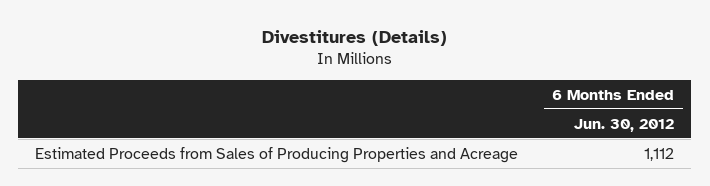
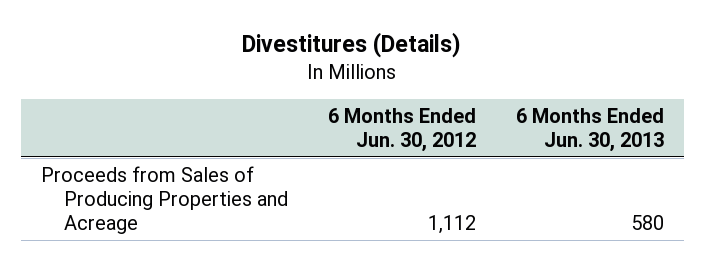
- | 6 Months Ended Jun. 30, 2012
+ | 6 Months Ended Jun. 30, 2012 | 6 Months Ended Jun. 30, 2013
- Estimated Proceeds from Sales of Producing Properties and Acreage | 1,112
+ Proceeds from Sales of Producing Properties and Acreage | 1,112 | 580

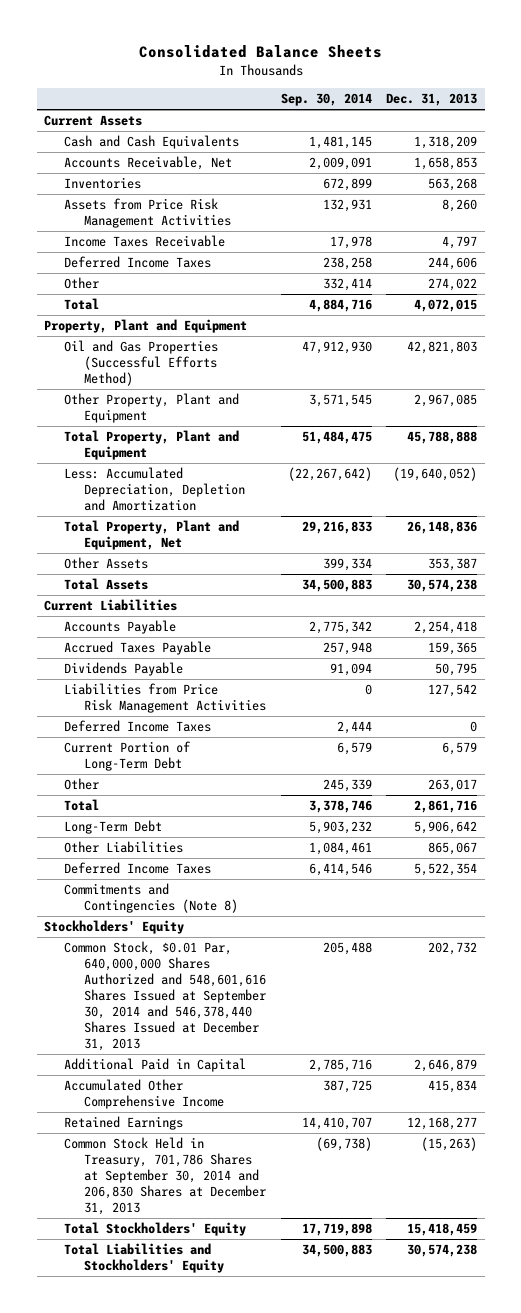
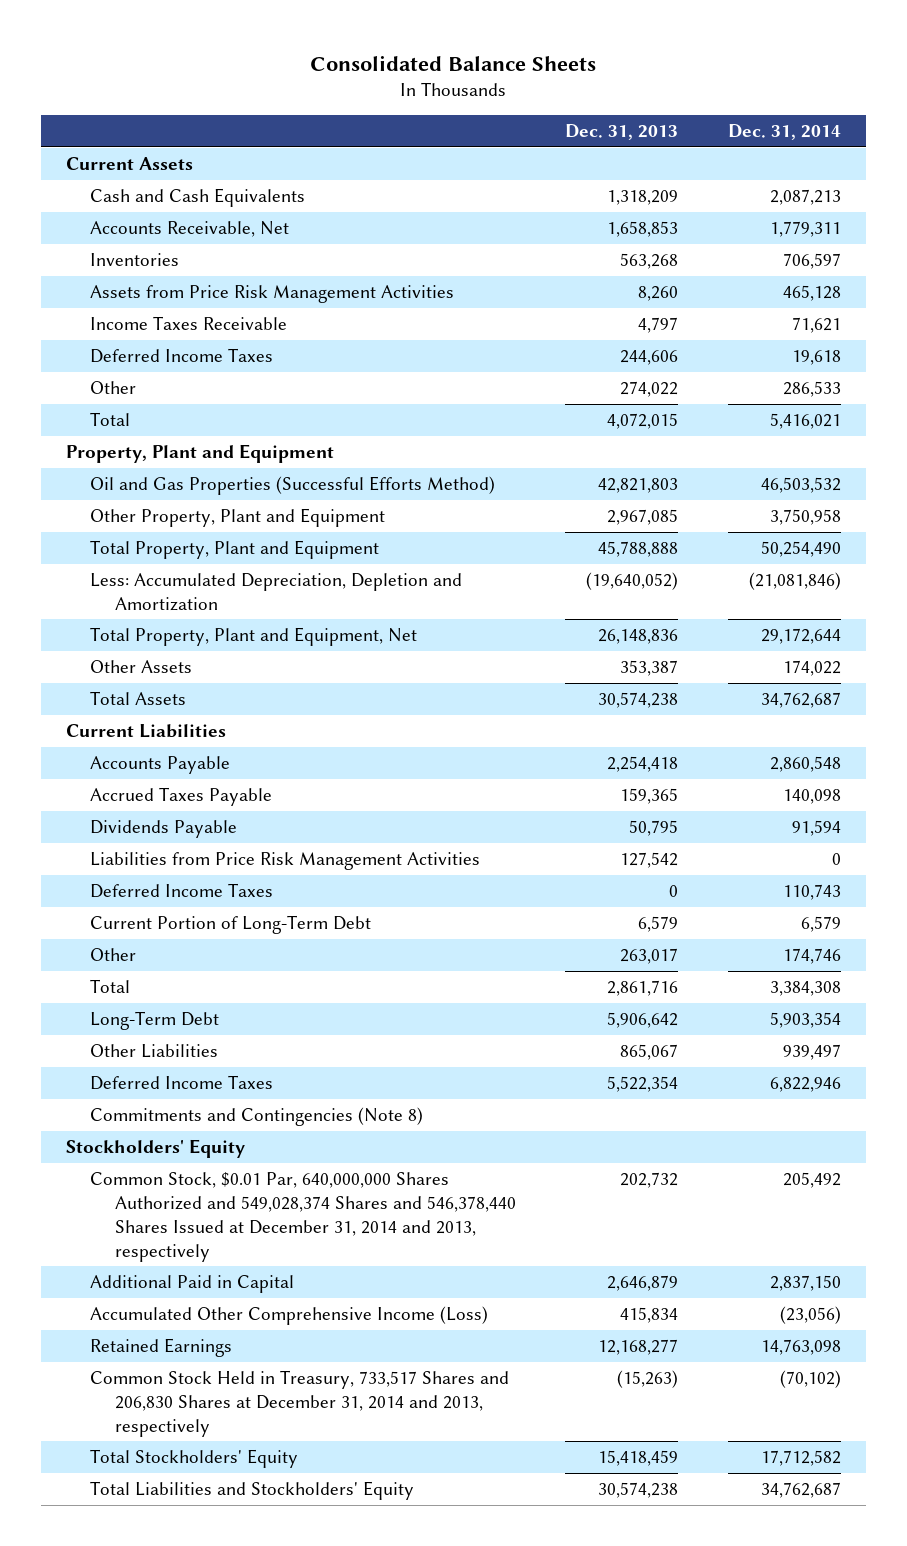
- | Sep. 30, 2014 | Dec. 31, 2013
+ | Dec. 31, 2013 | Dec. 31, 2014
- Common Stock, $0.01 Par, 640,000,000 Shares Authorized and 548,601,616 Shares Issued at September 30, 2014 and 546,378,440 Shares Issued at December 31, 2013 | 205,488 | 202,732
+ Common Stock, $0.01 Par, 640,000,000 Shares Authorized and 549,028,374 Shares and 546,378,440 Shares Issued at December 31, 2014 and 2013, respectively | 202,732 | 205,492
- Accumulated Other Comprehensive Income | 387,725 | 415,834
+ Accumulated Other Comprehensive Income (Loss) | 415,834 | (23,056)
- Common Stock Held in Treasury, 701,786 Shares at September 30, 2014 and 206,830 Shares at December 31, 2013 | (69,738) | (15,263)
+ Common Stock Held in Treasury, 733,517 Shares and 206,830 Shares at December 31, 2014 and 2013, respectively | (15,263) | (70,102)

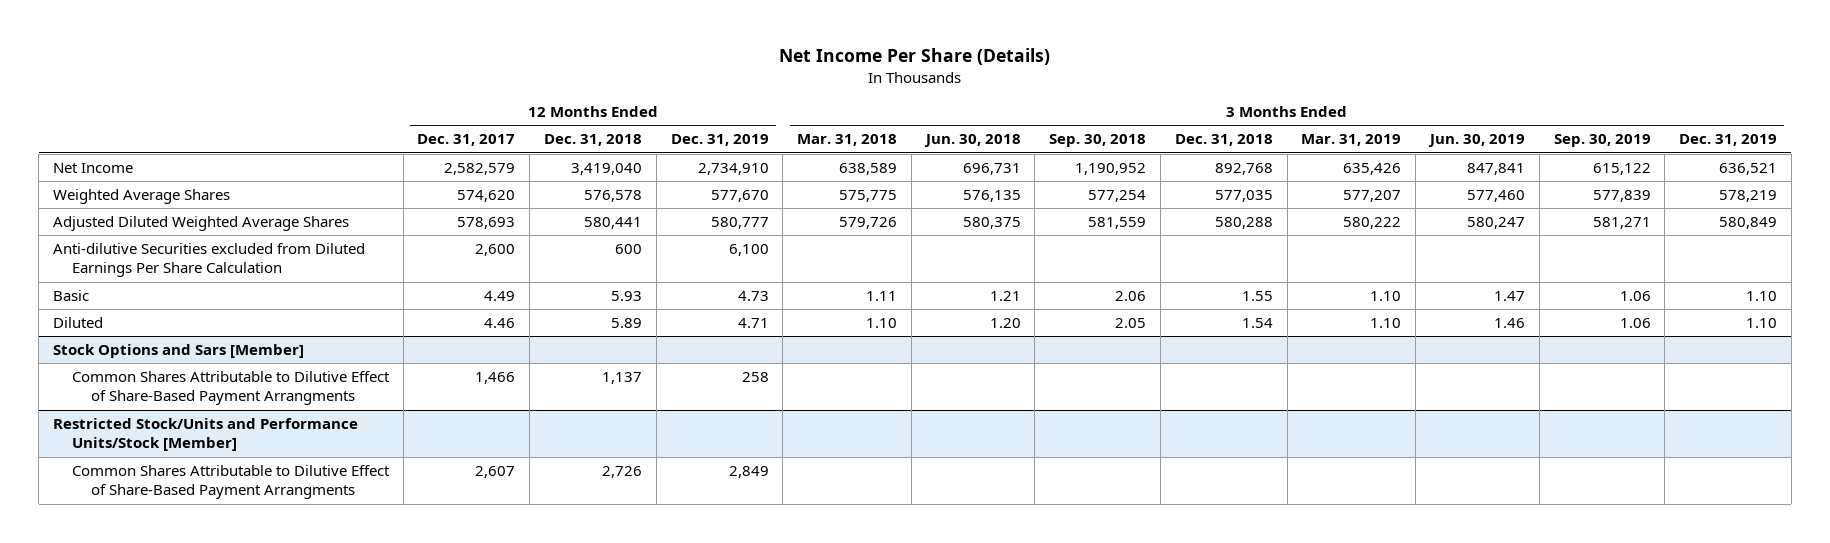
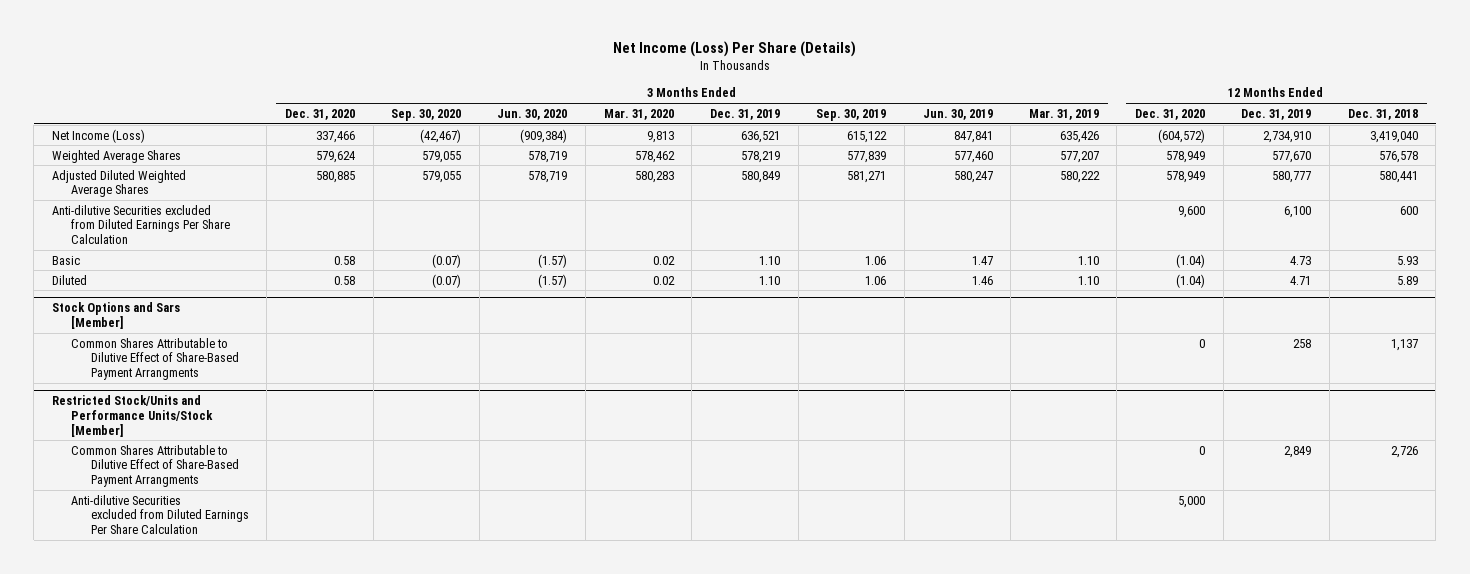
- Net Income Per Share (Details)
+ Net Income (Loss) Per Share (Details)
- | 12 Months Ended Dec. 31, 2017 | 12 Months Ended Dec. 31, 2018 | 12 Months Ended Dec. 31, 2019 | 3 Months Ended Mar. 31, 2018 | 3 Months Ended Jun. 30, 2018 | 3 Months Ended Sep. 30, 2018 | 3 Months Ended Dec. 31, 2018 | 3 Months Ended Mar. 31, 2019 | 3 Months Ended Jun. 30, 2019 | 3 Months Ended Sep. 30, 2019 | 3 Months Ended Dec. 31, 2019
+ | 3 Months Ended Dec. 31, 2020 | 3 Months Ended Sep. 30, 2020 | 3 Months Ended Jun. 30, 2020 | 3 Months Ended Mar. 31, 2020 | 3 Months Ended Dec. 31, 2019 | 3 Months Ended Sep. 30, 2019 | 3 Months Ended Jun. 30, 2019 | 3 Months Ended Mar. 31, 2019 | 12 Months Ended Dec. 31, 2020 | 12 Months Ended Dec. 31, 2019 | 12 Months Ended Dec. 31, 2018
- Net Income | 2,582,579 | 3,419,040 | 2,734,910 | 638,589 | 696,731 | 1,190,952 | 892,768 | 635,426 | 847,841 | 615,122 | 636,521
+ Net Income (Loss) | 337,466 | (42,467) | (909,384) | 9,813 | 636,521 | 615,122 | 847,841 | 635,426 | (604,572) | 2,734,910 | 3,419,040
@ Restricted Stock/Units and Performance Units/Stock [Member]
+ Anti-dilutive Securities excluded from Diluted Earnings Per Share Calculation | | | | | | | | | 5,000 | |

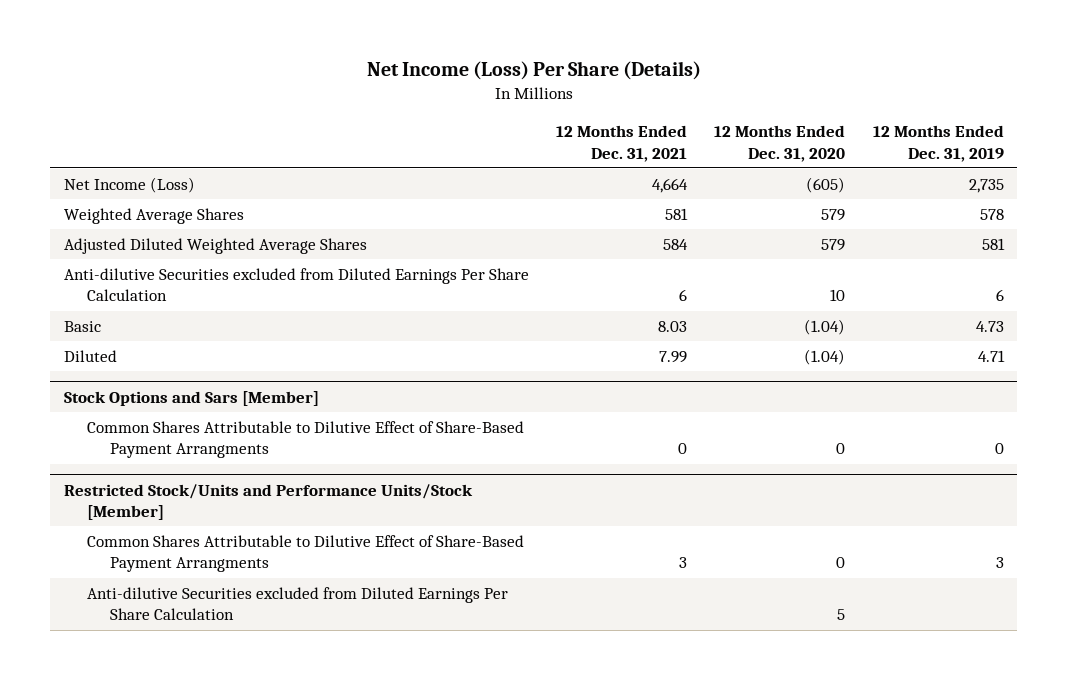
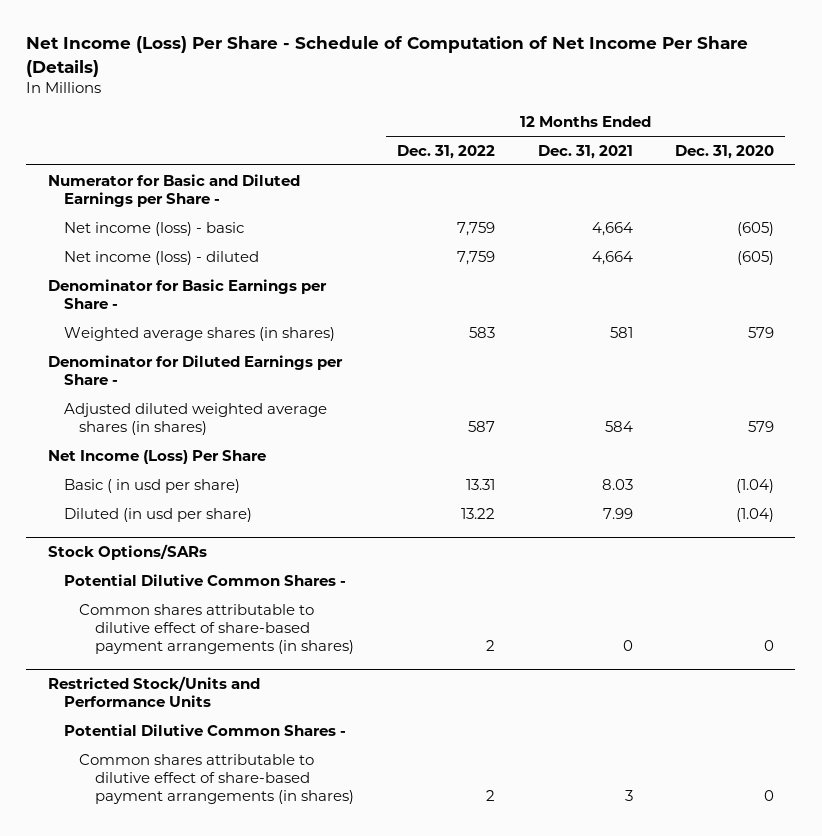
- Net Income (Loss) Per Share (Details)
+ Net Income (Loss) Per Share - Schedule of Computation of Net Income Per Share (Details)
- | 12 Months Ended Dec. 31, 2021 | 12 Months Ended Dec. 31, 2020 | 12 Months Ended Dec. 31, 2019
+ | 12 Months Ended Dec. 31, 2022 | 12 Months Ended Dec. 31, 2021 | 12 Months Ended Dec. 31, 2020
- Net Income (Loss) | 4,664 | (605) | 2,735
- Weighted Average Shares | 581 | 579 | 578
- Adjusted Diluted Weighted Average Shares | 584 | 579 | 581
- Anti-dilutive Securities excluded from Diluted Earnings Per Share Calculation | 6 | 10 | 6
- Basic | 8.03 | (1.04) | 4.73
- Diluted | 7.99 | (1.04) | 4.71
- Stock Options and Sars [Member]
- Common Shares Attributable to Dilutive Effect of Share-Based Payment Arrangments | 0 | 0 | 0
- Restricted Stock/Units and Performance Units/Stock [Member]
- Common Shares Attributable to Dilutive Effect of Share-Based Payment Arrangments | 3 | 0 | 3
- Anti-dilutive Securities excluded from Diluted Earnings Per Share Calculation | | 5 |
+ Numerator for Basic and Diluted Earnings per Share -
+ Net income (loss) - basic | 7,759 | 4,664 | (605)
+ Net income (loss) - diluted | 7,759 | 4,664 | (605)
+ Denominator for Basic Earnings per Share -
+ Weighted average shares (in shares) | 583 | 581 | 579
+ Denominator for Diluted Earnings per Share -
+ Adjusted diluted weighted average shares (in shares) | 587 | 584 | 579
+ Net Income (Loss) Per Share
+ Basic ( in usd per share) | 13.31 | 8.03 | (1.04)
+ Diluted (in usd per share) | 13.22 | 7.99 | (1.04)
+ Stock Options/SARs
+ Potential Dilutive Common Shares -
+ Common shares attributable to dilutive effect of share-based payment arrangements (in shares) | 2 | 0 | 0
+ Restricted Stock/Units and Performance Units
+ Potential Dilutive Common Shares -
+ Common shares attributable to dilutive effect of share-based payment arrangements (in shares) | 2 | 3 | 0

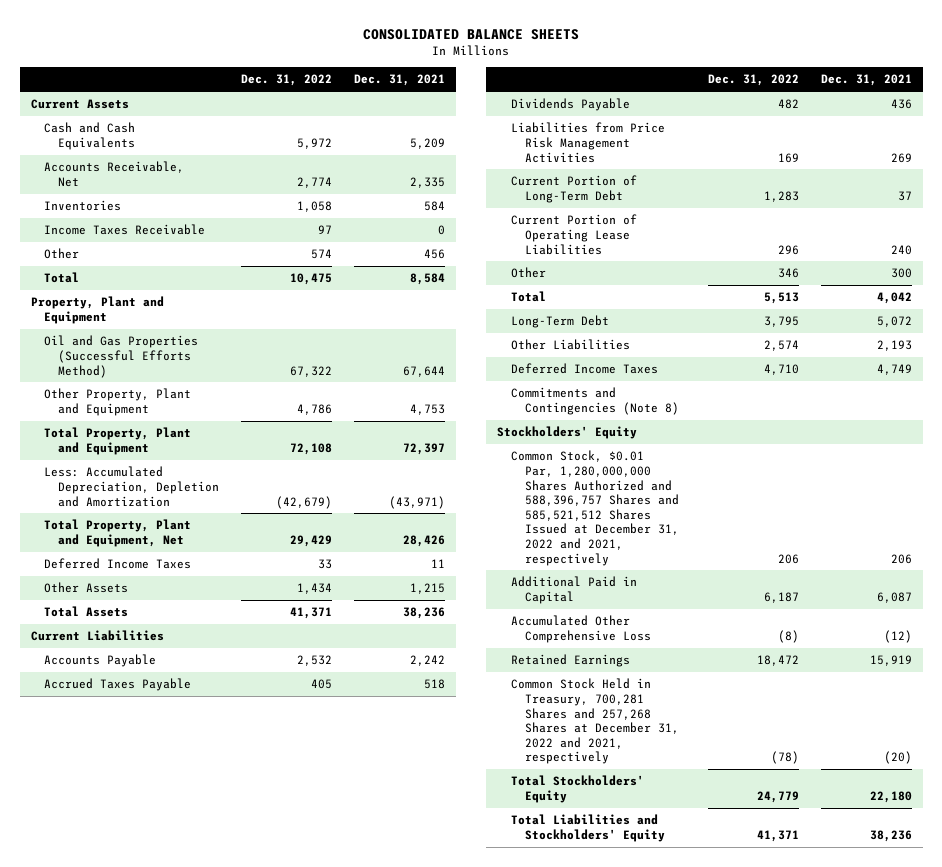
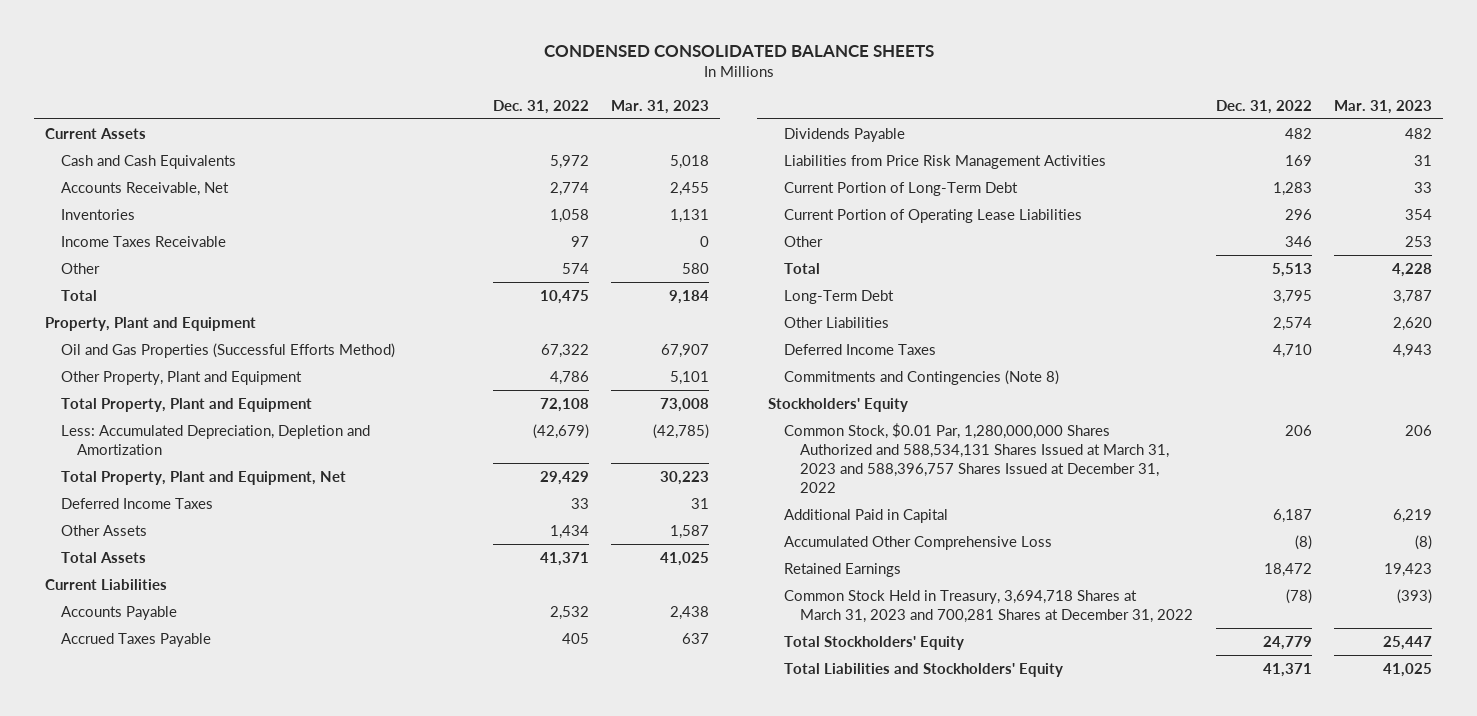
- CONSOLIDATED BALANCE SHEETS
+ CONDENSED CONSOLIDATED BALANCE SHEETS
- | Dec. 31, 2022 | Dec. 31, 2021
+ | Dec. 31, 2022 | Mar. 31, 2023
- Common Stock, $0.01 Par, 1,280,000,000 Shares Authorized and 588,396,757 Shares and 585,521,512 Shares Issued at December 31, 2022 and 2021, respectively | 206 | 206
+ Common Stock, $0.01 Par, 1,280,000,000 Shares Authorized and 588,534,131 Shares Issued at March 31, 2023 and 588,396,757 Shares Issued at December 31, 2022 | 206 | 206
- Common Stock Held in Treasury, 700,281 Shares and 257,268 Shares at December 31, 2022 and 2021, respectively | (78) | (20)
+ Common Stock Held in Treasury, 3,694,718 Shares at March 31, 2023 and 700,281 Shares at December 31, 2022 | (78) | (393)

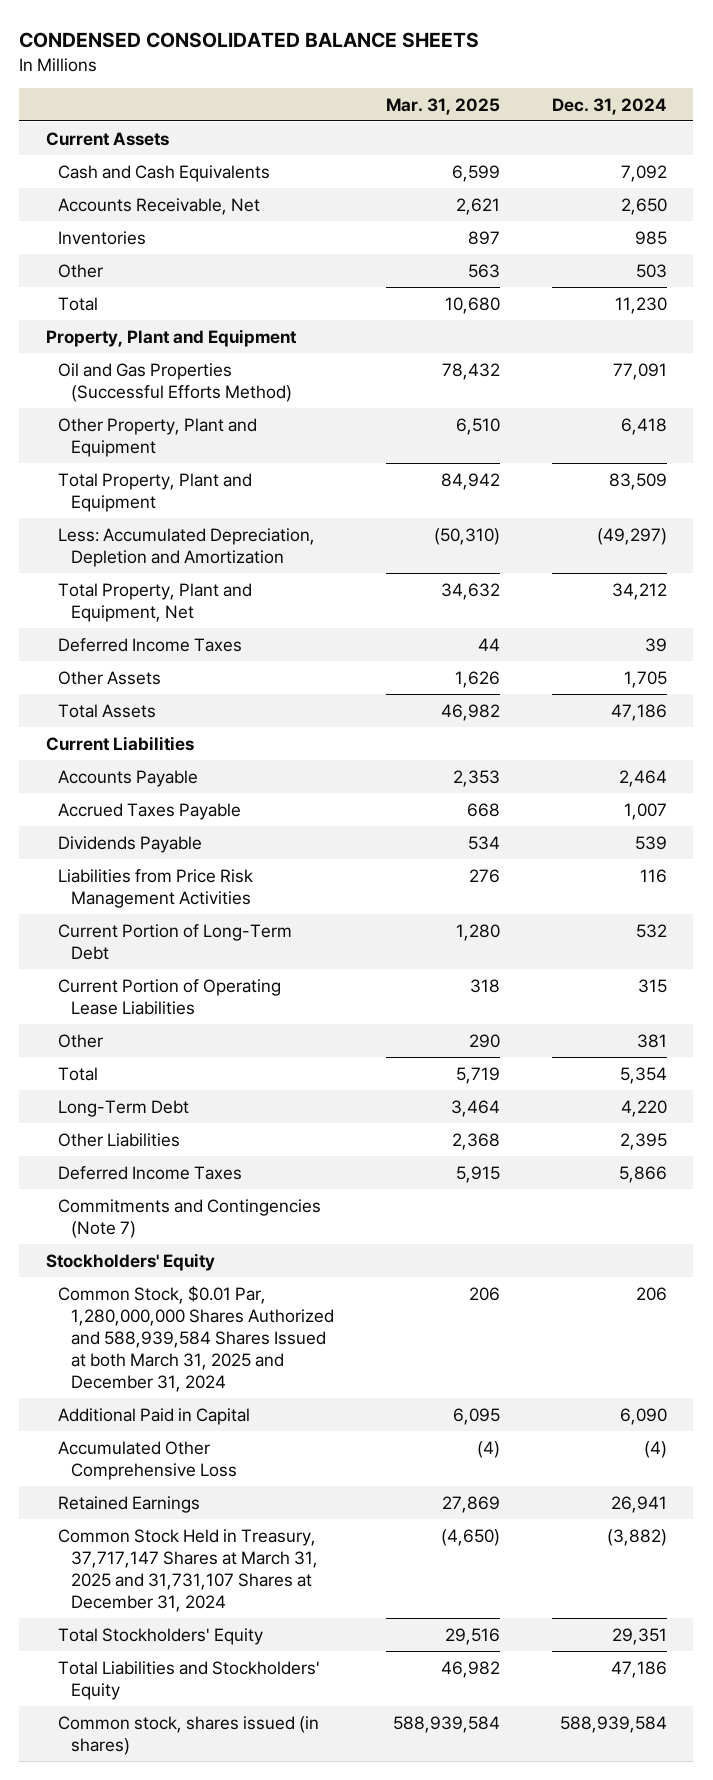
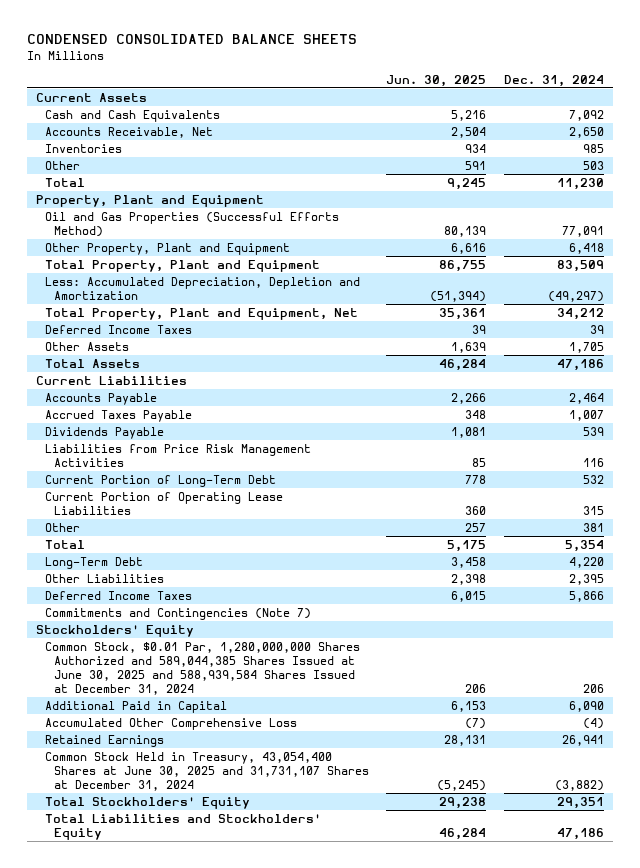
- | Mar. 31, 2025 | Dec. 31, 2024
+ | Jun. 30, 2025 | Dec. 31, 2024
- Common Stock, $0.01 Par, 1,280,000,000 Shares Authorized and 588,939,584 Shares Issued at both March 31, 2025 and December 31, 2024 | 206 | 206
+ Common Stock, $0.01 Par, 1,280,000,000 Shares Authorized and 589,044,385 Shares Issued at June 30, 2025 and 588,939,584 Shares Issued at December 31, 2024 | 206 | 206
- Common Stock Held in Treasury, 37,717,147 Shares at March 31, 2025 and 31,731,107 Shares at December 31, 2024 | (4,650) | (3,882)
+ Common Stock Held in Treasury, 43,054,400 Shares at June 30, 2025 and 31,731,107 Shares at December 31, 2024 | (5,245) | (3,882)
- Common stock, shares issued (in shares) | 588,939,584 | 588,939,584

